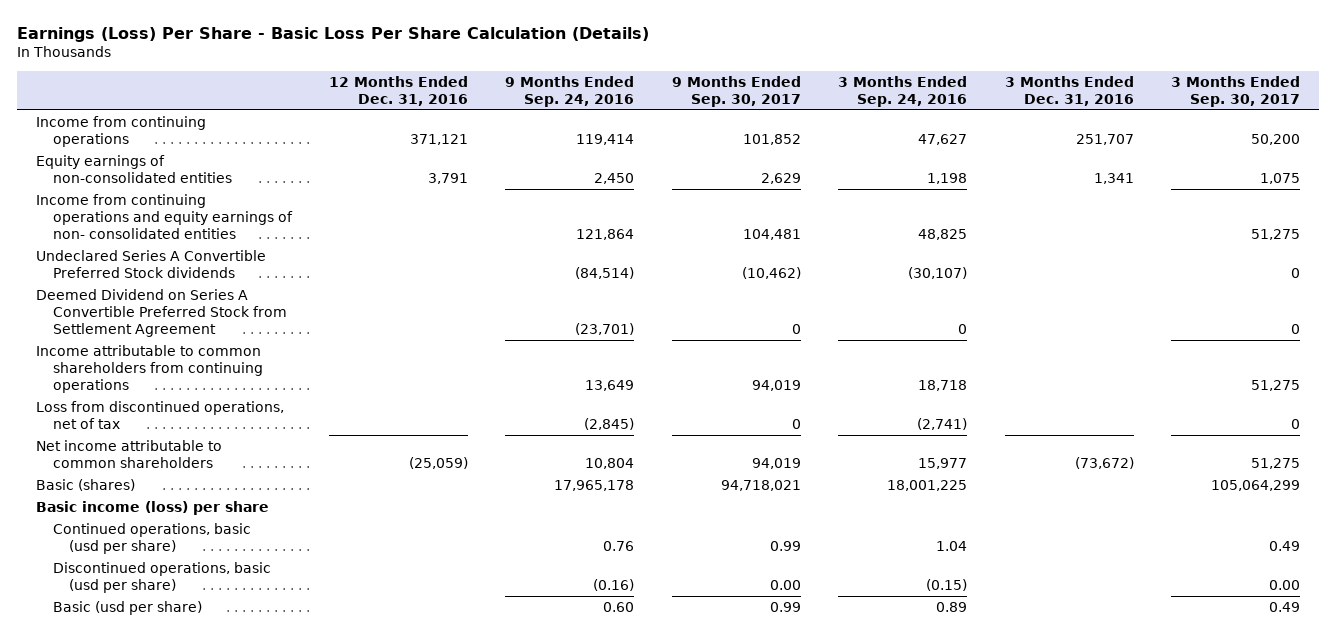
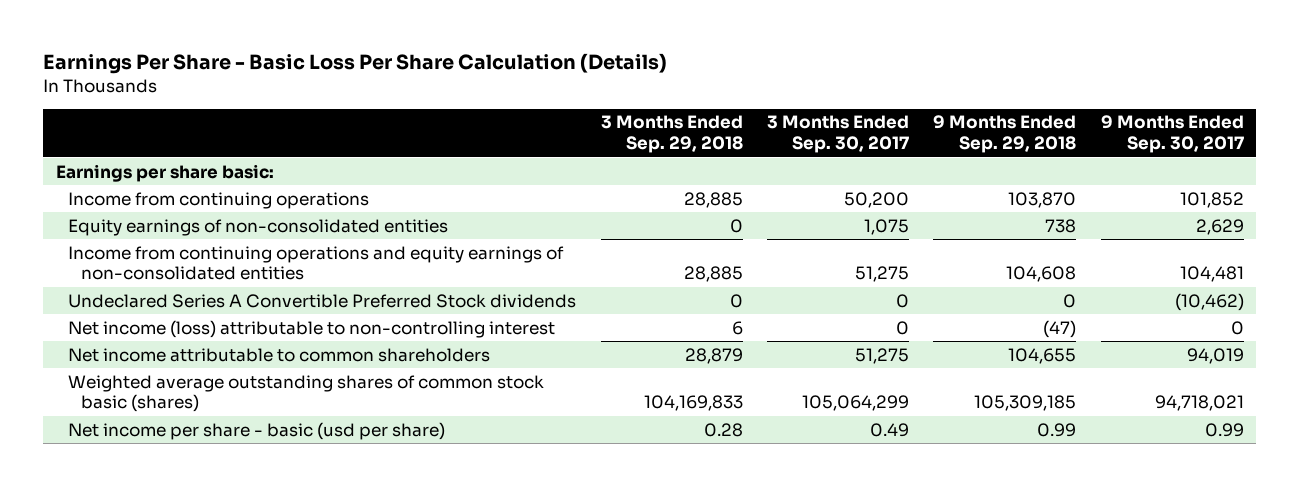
- Earnings (Loss) Per Share - Basic Loss Per Share Calculation (Details)
+ Earnings Per Share - Basic Loss Per Share Calculation (Details)
- | 12 Months Ended Dec. 31, 2016 | 9 Months Ended Sep. 24, 2016 | 9 Months Ended Sep. 30, 2017 | 3 Months Ended Sep. 24, 2016 | 3 Months Ended Dec. 31, 2016 | 3 Months Ended Sep. 30, 2017
+ | 3 Months Ended Sep. 29, 2018 | 3 Months Ended Sep. 30, 2017 | 9 Months Ended Sep. 29, 2018 | 9 Months Ended Sep. 30, 2017
+ Earnings per share basic:
- Income from continuing operations and equity earnings of non- consolidated entities | | 121,864 | 104,481 | 48,825 | | 51,275
+ Income from continuing operations and equity earnings of non-consolidated entities | 28,885 | 51,275 | 104,608 | 104,481
- Deemed Dividend on Series A Convertible Preferred Stock from Settlement Agreement | | (23,701) | 0 | 0 | | 0
- Income attributable to common shareholders from continuing operations | | 13,649 | 94,019 | 18,718 | | 51,275
- Loss from discontinued operations, net of tax | | (2,845) | 0 | (2,741) | | 0
+ Net income (loss) attributable to non-controlling interest | 6 | 0 | (47) | 0
- Basic (shares) | | 17,965,178 | 94,718,021 | 18,001,225 | | 105,064,299
- Basic income (loss) per share
- Continued operations, basic (usd per share) | | 0.76 | 0.99 | 1.04 | | 0.49
- Discontinued operations, basic (usd per share) | | (0.16) | 0.00 | (0.15) | | 0.00
- Basic (usd per share) | | 0.60 | 0.99 | 0.89 | | 0.49
+ Weighted average outstanding shares of common stock basic (shares) | 104,169,833 | 105,064,299 | 105,309,185 | 94,718,021
+ Net income per share - basic (usd per share) | 0.28 | 0.49 | 0.99 | 0.99

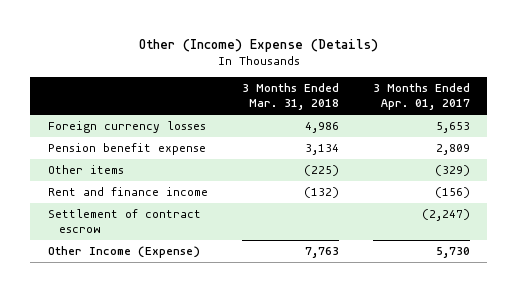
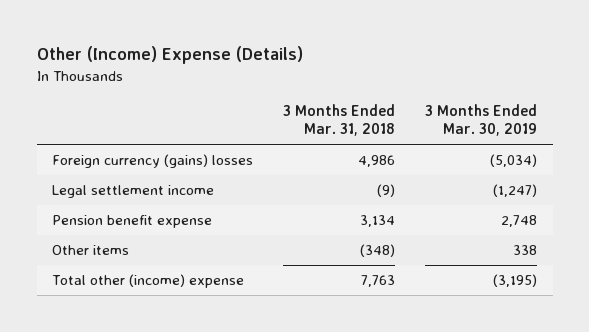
- | 3 Months Ended Mar. 31, 2018 | 3 Months Ended Apr. 01, 2017
+ | 3 Months Ended Mar. 31, 2018 | 3 Months Ended Mar. 30, 2019
- Foreign currency losses | 4,986 | 5,653
+ Foreign currency (gains) losses | 4,986 | (5,034)
+ Legal settlement income | (9) | (1,247)
- Other items | (225) | (329)
- Rent and finance income | (132) | (156)
- Settlement of contract escrow | | (2,247)
- Other Income (Expense) | 7,763 | 5,730
+ Other items | (348) | 338
+ Total other (income) expense | 7,763 | (3,195)

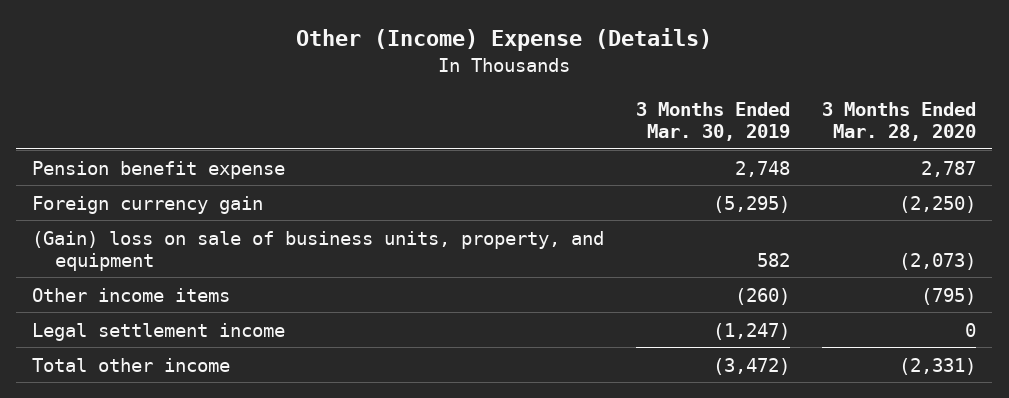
- | 3 Months Ended Mar. 31, 2018 | 3 Months Ended Mar. 30, 2019
+ | 3 Months Ended Mar. 30, 2019 | 3 Months Ended Mar. 28, 2020
- Foreign currency (gains) losses | 4,986 | (5,034)
- Other items | (348) | 338
- Total other (income) expense | 7,763 | (3,195)
+ Foreign currency gain | (5,295) | (2,250)
+ (Gain) loss on sale of business units, property, and equipment | 582 | (2,073)
+ Other income items | (260) | (795)
moved down: Legal settlement income | (1,247) | 0
+ Total other income | (3,472) | (2,331)

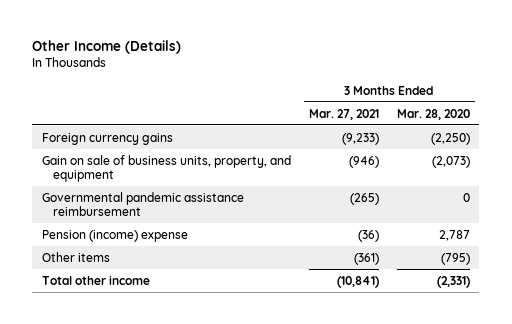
- Other (Income) Expense (Details)
+ Other Income (Details)
- | 3 Months Ended Mar. 30, 2019 | 3 Months Ended Mar. 28, 2020
+ | 3 Months Ended Mar. 27, 2021 | 3 Months Ended Mar. 28, 2020
- Pension benefit expense | 2,748 | 2,787
- Foreign currency gain | (5,295) | (2,250)
- (Gain) loss on sale of business units, property, and equipment | 582 | (2,073)
- Other income items | (260) | (795)
- Legal settlement income | (1,247) | 0
+ Foreign currency gains | (9,233) | (2,250)
+ Gain on sale of business units, property, and equipment | (946) | (2,073)
+ Governmental pandemic assistance reimbursement | (265) | 0
+ Pension (income) expense | (36) | 2,787
+ Other items | (361) | (795)

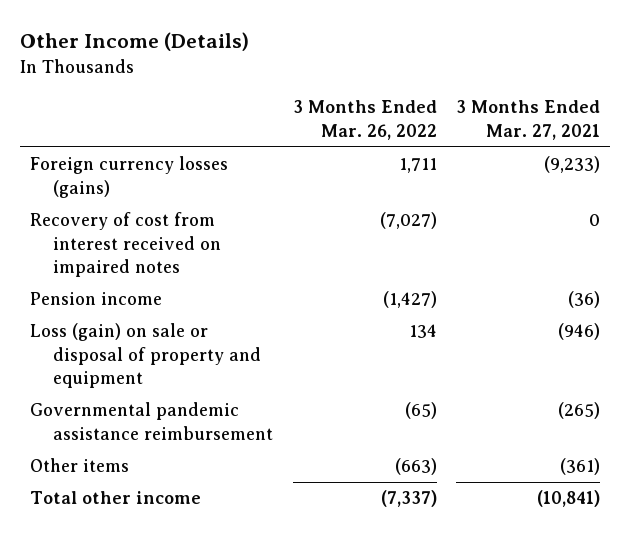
- | 3 Months Ended Mar. 27, 2021 | 3 Months Ended Mar. 28, 2020
+ | 3 Months Ended Mar. 26, 2022 | 3 Months Ended Mar. 27, 2021
- Foreign currency gains | (9,233) | (2,250)
- Gain on sale of business units, property, and equipment | (946) | (2,073)
+ Foreign currency losses (gains) | 1,711 | (9,233)
+ Recovery of cost from interest received on impaired notes | (7,027) | 0
+ Pension income | (1,427) | (36)
+ Loss (gain) on sale or disposal of property and equipment | 134 | (946)
- Pension (income) expense | (36) | 2,787

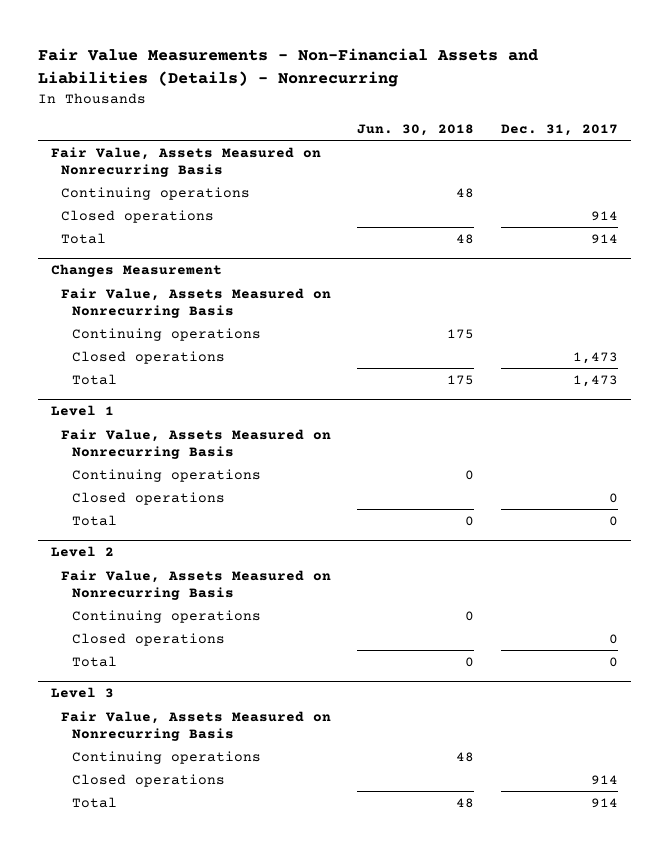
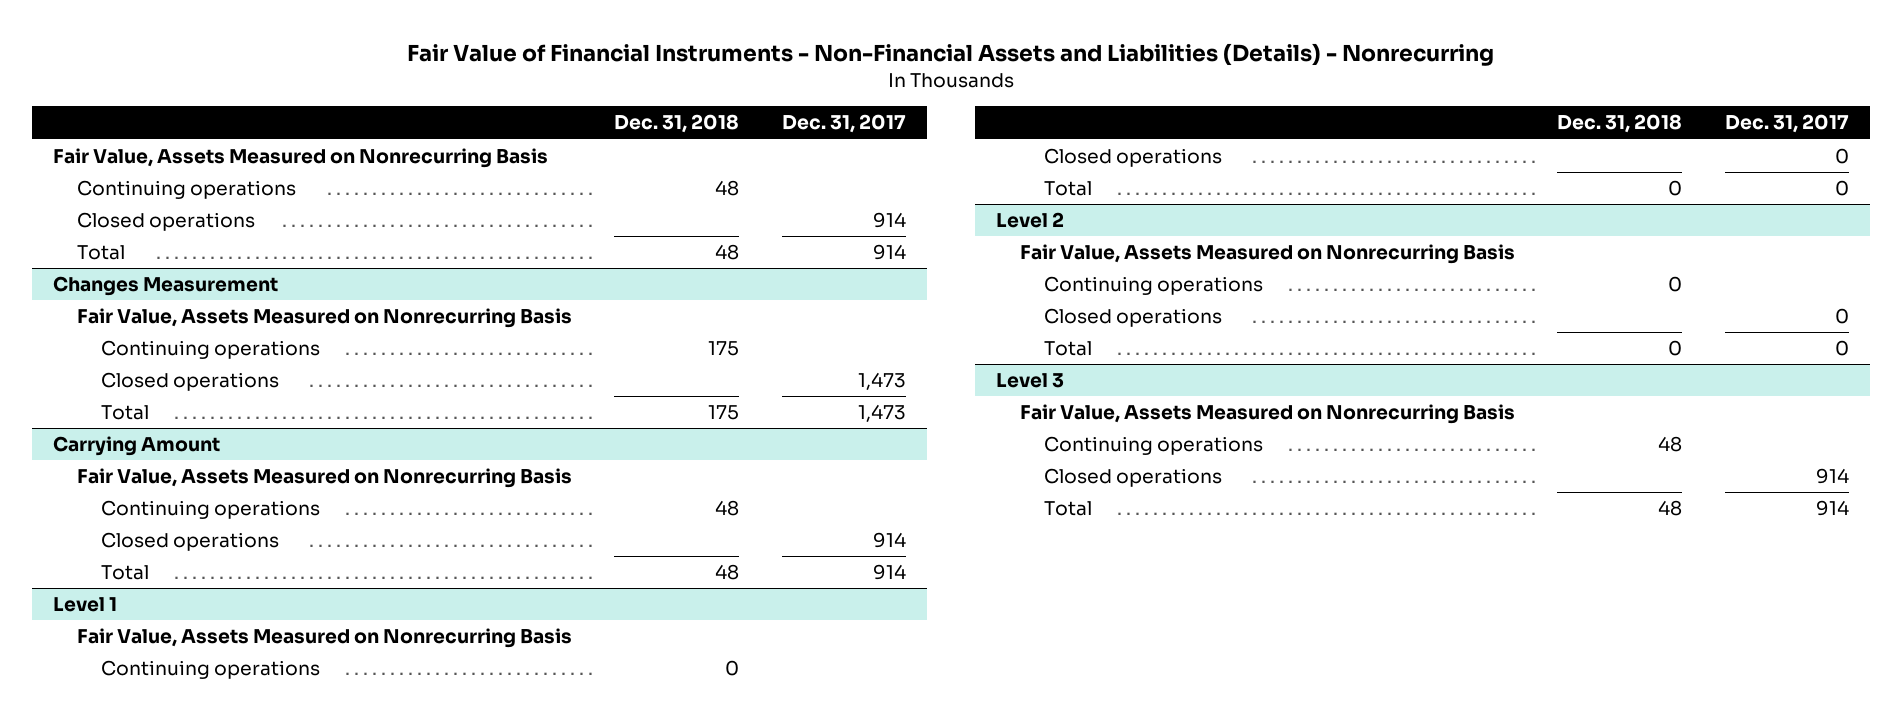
- Fair Value Measurements - Non-Financial Assets and Liabilities (Details) - Nonrecurring
+ Fair Value of Financial Instruments - Non-Financial Assets and Liabilities (Details) - Nonrecurring
- | Jun. 30, 2018 | Dec. 31, 2017
+ | Dec. 31, 2018 | Dec. 31, 2017
+ Carrying Amount
+ Fair Value, Assets Measured on Nonrecurring Basis
+ Continuing operations | 48 |
+ Closed operations | | 914
+ Total | 48 | 914

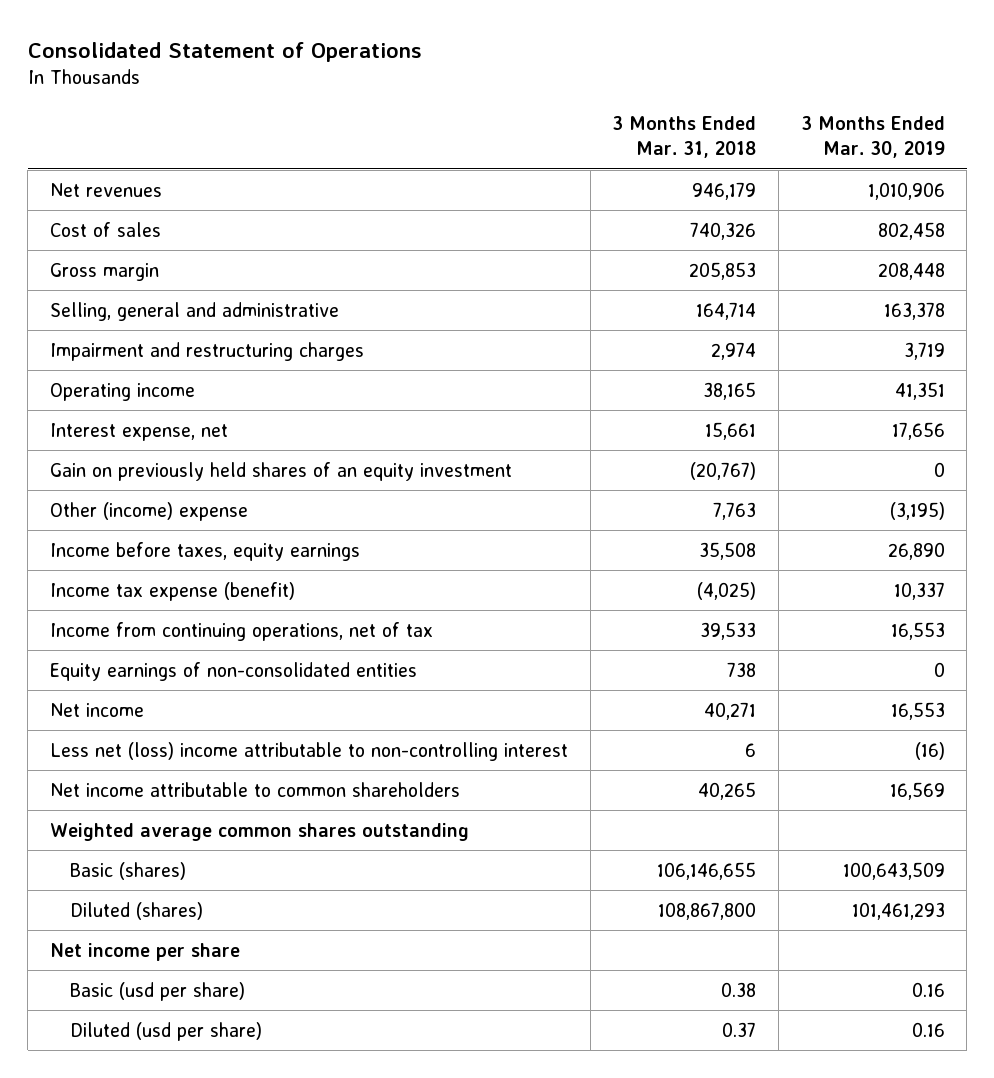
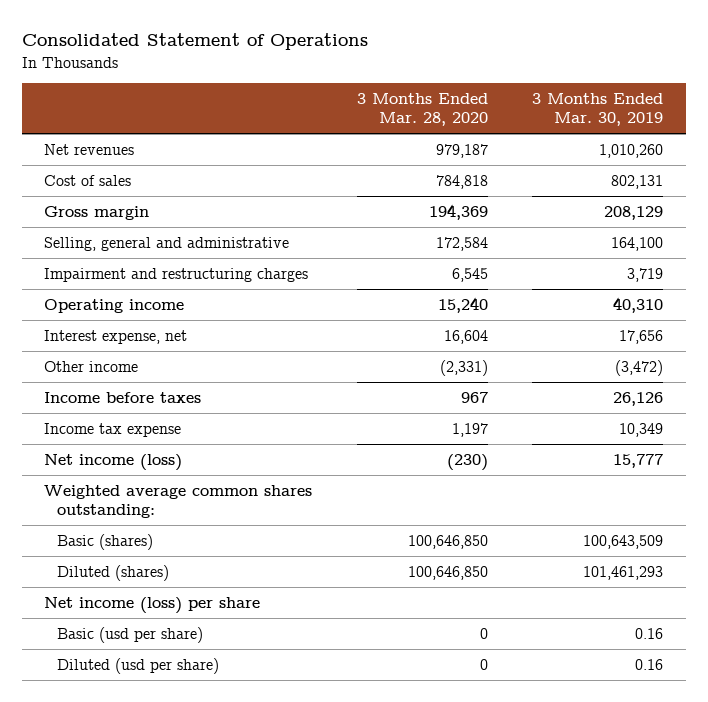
- | 3 Months Ended Mar. 31, 2018 | 3 Months Ended Mar. 30, 2019
+ | 3 Months Ended Mar. 28, 2020 | 3 Months Ended Mar. 30, 2019
- Net revenues | 946,179 | 1,010,906
- Cost of sales | 740,326 | 802,458
- Gross margin | 205,853 | 208,448
- Selling, general and administrative | 164,714 | 163,378
+ Net revenues | 979,187 | 1,010,260
+ Cost of sales | 784,818 | 802,131
+ Gross margin | 194,369 | 208,129
+ Selling, general and administrative | 172,584 | 164,100
- Operating income | 38,165 | 41,351
+ Operating income | 15,240 | 40,310
- Gain on previously held shares of an equity investment | (20,767) | 0
- Other (income) expense | 7,763 | (3,195)
- Income before taxes, equity earnings | 35,508 | 26,890
- Income tax expense (benefit) | (4,025) | 10,337
- Income from continuing operations, net of tax | 39,533 | 16,553
- Equity earnings of non-consolidated entities | 738 | 0
- Net income | 40,271 | 16,553
- Less net (loss) income attributable to non-controlling interest | 6 | (16)
- Net income attributable to common shareholders | 40,265 | 16,569
- Weighted average common shares outstanding
+ Other income | (2,331) | (3,472)
+ Income before taxes | 967 | 26,126
+ Income tax expense | 1,197 | 10,349
+ Net income (loss) | (230) | 15,777
+ Weighted average common shares outstanding:
- Net income per share
+ Net income (loss) per share

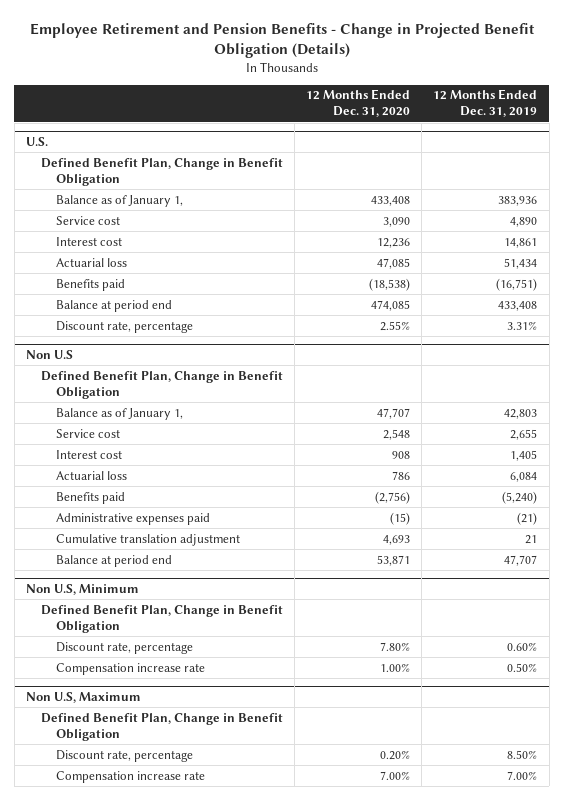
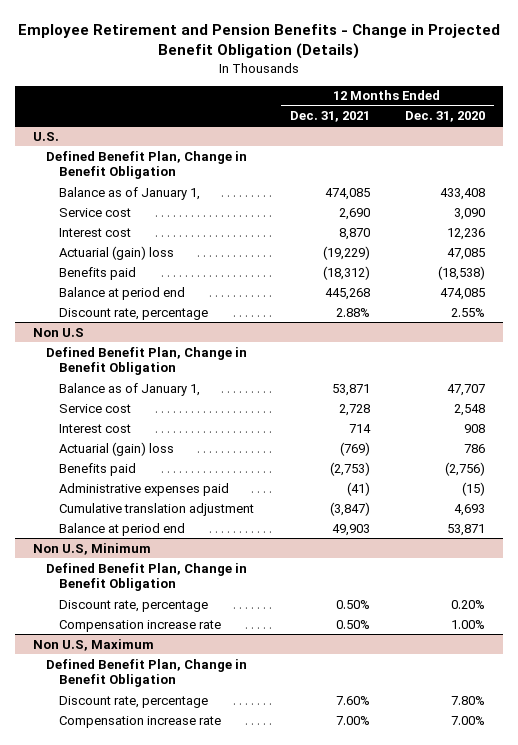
- | 12 Months Ended Dec. 31, 2020 | 12 Months Ended Dec. 31, 2019
+ | 12 Months Ended Dec. 31, 2021 | 12 Months Ended Dec. 31, 2020
@ U.S.
- Actuarial loss | 47,085 | 51,434
+ Actuarial (gain) loss | (19,229) | 47,085
@ Non U.S
- Actuarial loss | 786 | 6,084
+ Actuarial (gain) loss | (769) | 786
@ Non U.S, Minimum
- Discount rate, percentage | 7.80% | 0.60%
+ Discount rate, percentage | 0.50% | 0.20%
@ Non U.S, Maximum
- Discount rate, percentage | 0.20% | 8.50%
+ Discount rate, percentage | 7.60% | 7.80%

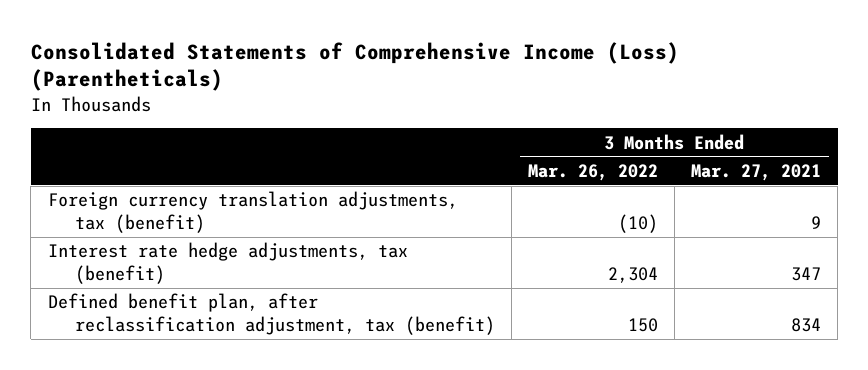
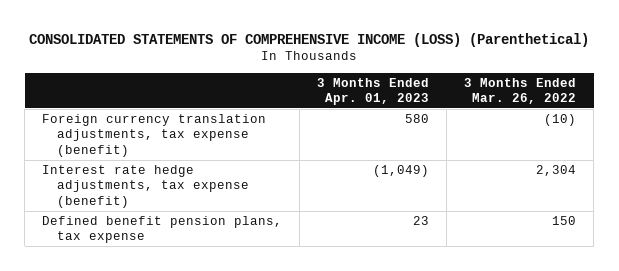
- Consolidated Statements of Comprehensive Income (Loss) (Parentheticals)
+ CONSOLIDATED STATEMENTS OF COMPREHENSIVE INCOME (LOSS) (Parenthetical)
- | 3 Months Ended Mar. 26, 2022 | 3 Months Ended Mar. 27, 2021
+ | 3 Months Ended Apr. 01, 2023 | 3 Months Ended Mar. 26, 2022
- Foreign currency translation adjustments, tax (benefit) | (10) | 9
- Interest rate hedge adjustments, tax (benefit) | 2,304 | 347
- Defined benefit plan, after reclassification adjustment, tax (benefit) | 150 | 834
+ Foreign currency translation adjustments, tax expense (benefit) | 580 | (10)
+ Interest rate hedge adjustments, tax expense (benefit) | (1,049) | 2,304
+ Defined benefit pension plans, tax expense | 23 | 150

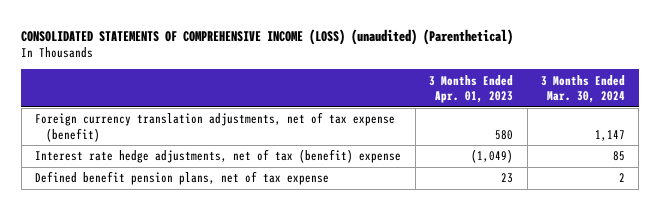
- CONSOLIDATED STATEMENTS OF COMPREHENSIVE INCOME (LOSS) (Parenthetical)
+ CONSOLIDATED STATEMENTS OF COMPREHENSIVE INCOME (LOSS) (unaudited) (Parenthetical)
- | 3 Months Ended Apr. 01, 2023 | 3 Months Ended Mar. 26, 2022
+ | 3 Months Ended Apr. 01, 2023 | 3 Months Ended Mar. 30, 2024
- Foreign currency translation adjustments, tax expense (benefit) | 580 | (10)
- Interest rate hedge adjustments, tax expense (benefit) | (1,049) | 2,304
- Defined benefit pension plans, tax expense | 23 | 150
+ Foreign currency translation adjustments, net of tax expense (benefit) | 580 | 1,147
+ Interest rate hedge adjustments, net of tax (benefit) expense | (1,049) | 85
+ Defined benefit pension plans, net of tax expense | 23 | 2

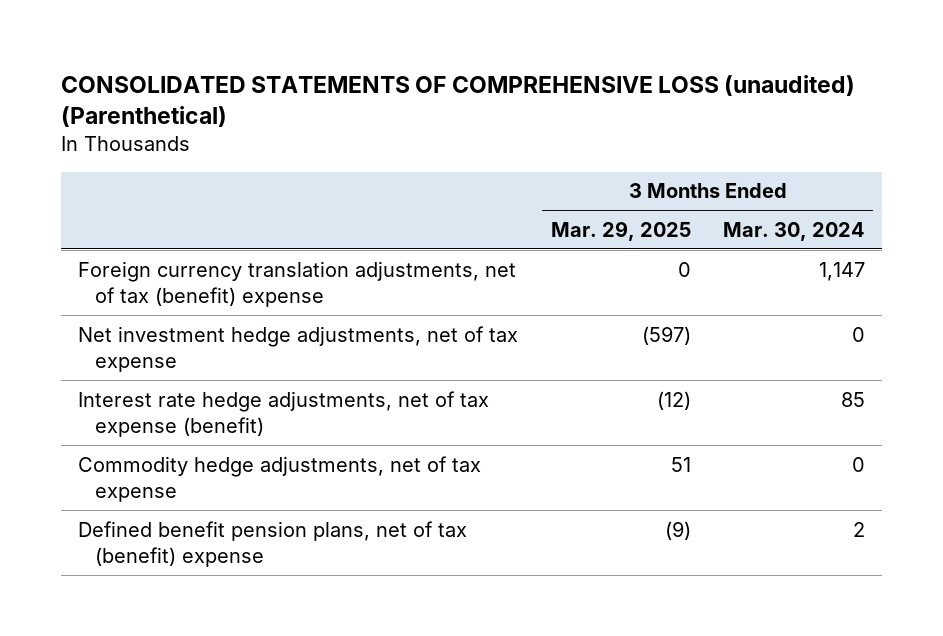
- CONSOLIDATED STATEMENTS OF COMPREHENSIVE INCOME (LOSS) (unaudited) (Parenthetical)
+ CONSOLIDATED STATEMENTS OF COMPREHENSIVE LOSS (unaudited) (Parenthetical)
- | 3 Months Ended Apr. 01, 2023 | 3 Months Ended Mar. 30, 2024
+ | 3 Months Ended Mar. 29, 2025 | 3 Months Ended Mar. 30, 2024
- Foreign currency translation adjustments, net of tax expense (benefit) | 580 | 1,147
- Interest rate hedge adjustments, net of tax (benefit) expense | (1,049) | 85
- Defined benefit pension plans, net of tax expense | 23 | 2
+ Foreign currency translation adjustments, net of tax (benefit) expense | 0 | 1,147
+ Net investment hedge adjustments, net of tax expense | (597) | 0
+ Interest rate hedge adjustments, net of tax expense (benefit) | (12) | 85
+ Commodity hedge adjustments, net of tax expense | 51 | 0
+ Defined benefit pension plans, net of tax (benefit) expense | (9) | 2

